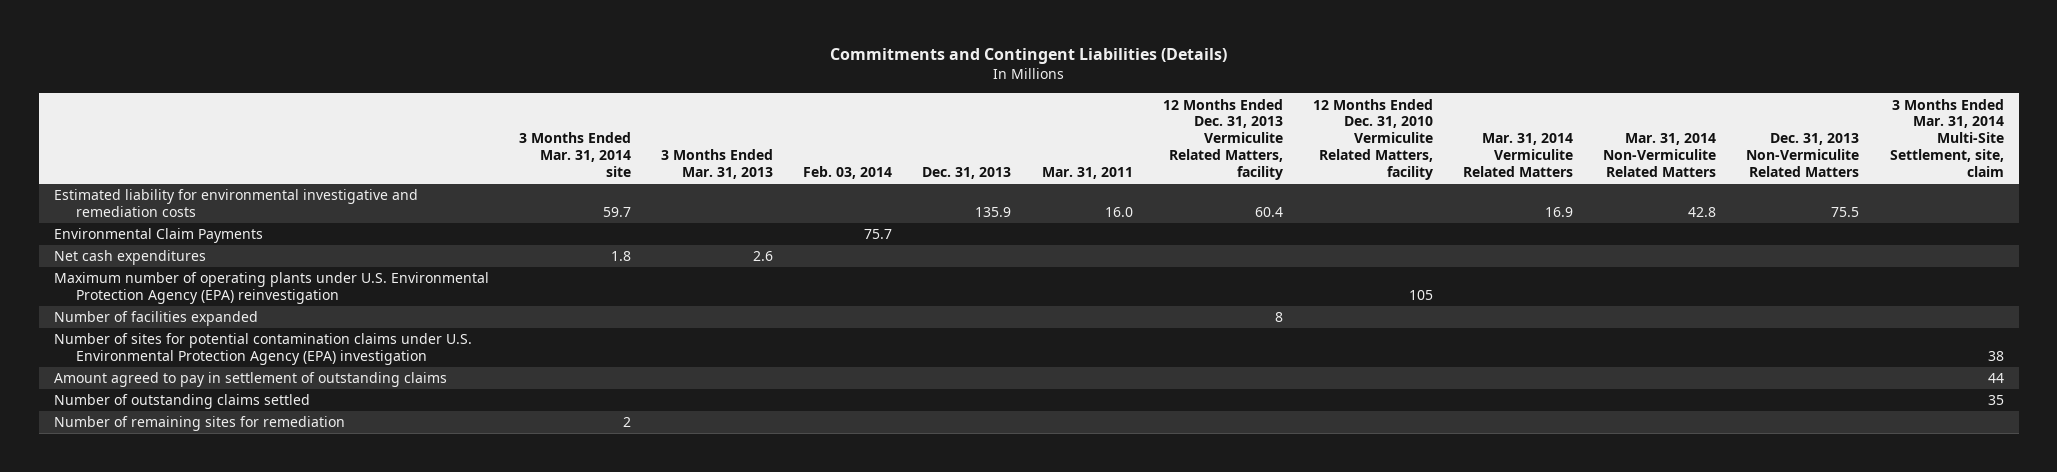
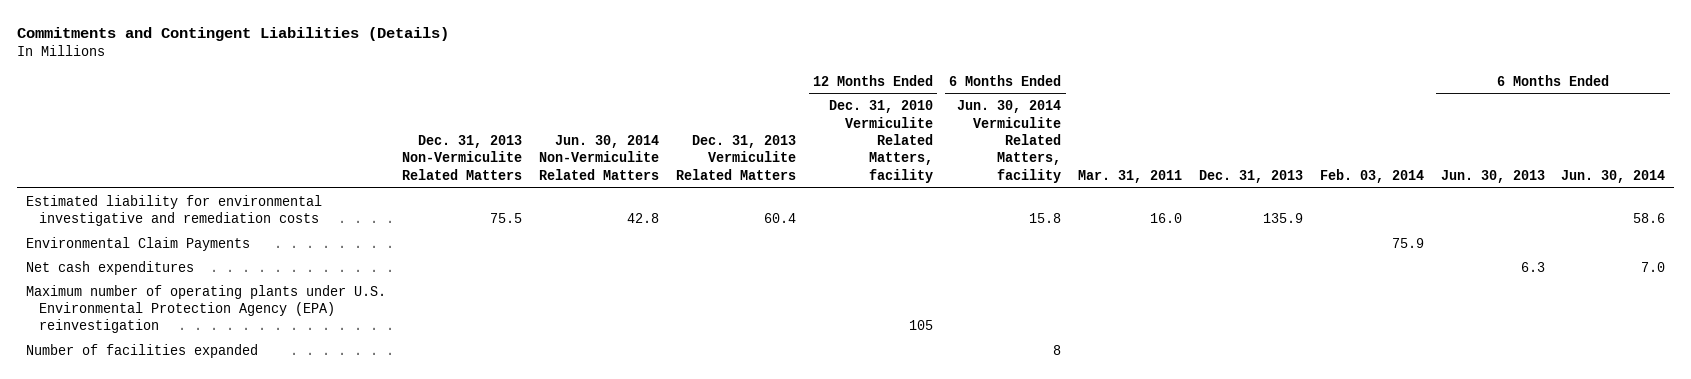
- | 3 Months Ended Mar. 31, 2014 site | 3 Months Ended Mar. 31, 2013 | Feb. 03, 2014 | Dec. 31, 2013 | Mar. 31, 2011 | 12 Months Ended Dec. 31, 2013 Vermiculite Related Matters, facility | 12 Months Ended Dec. 31, 2010 Vermiculite Related Matters, facility | Mar. 31, 2014 Vermiculite Related Matters | Mar. 31, 2014 Non-Vermiculite Related Matters | Dec. 31, 2013 Non-Vermiculite Related Matters | 3 Months Ended Mar. 31, 2014 Multi-Site Settlement, site, claim
+ | Dec. 31, 2013 Non-Vermiculite Related Matters | Jun. 30, 2014 Non-Vermiculite Related Matters | Dec. 31, 2013 Vermiculite Related Matters | 12 Months Ended Dec. 31, 2010 Vermiculite Related Matters, facility | 6 Months Ended Jun. 30, 2014 Vermiculite Related Matters, facility | Mar. 31, 2011 | Dec. 31, 2013 | Feb. 03, 2014 | 6 Months Ended Jun. 30, 2013 | 6 Months Ended Jun. 30, 2014
- Environmental Claim Payments | | | 75.7 | | | | | | | |
+ Environmental Claim Payments | | | | | | | | 75.9 | |
- Number of sites for potential contamination claims under U.S. Environmental Protection Agency (EPA) investigation | | | | | | | | | | | 38
- Amount agreed to pay in settlement of outstanding claims | | | | | | | | | | | 44
- Number of outstanding claims settled | | | | | | | | | | | 35
- Number of remaining sites for remediation | 2 | | | | | | | | | |

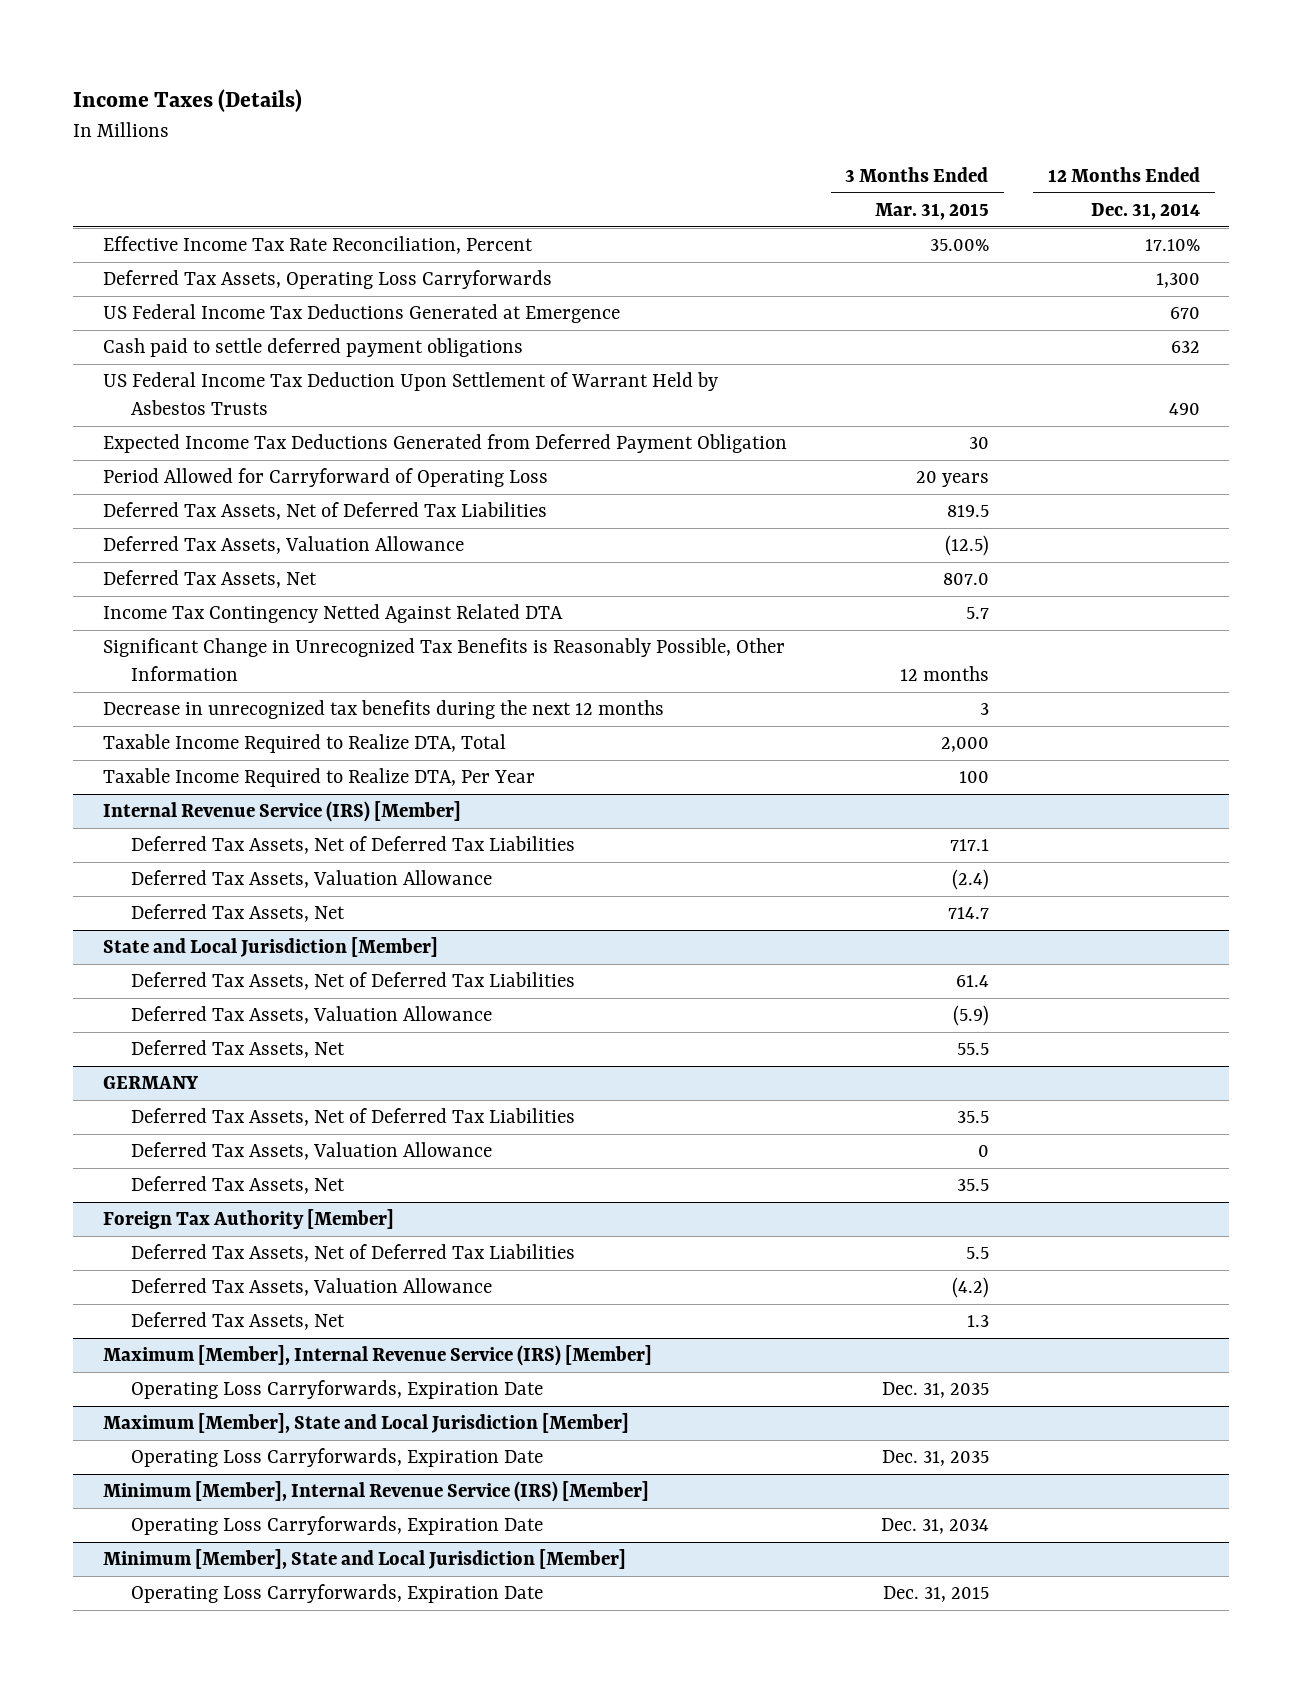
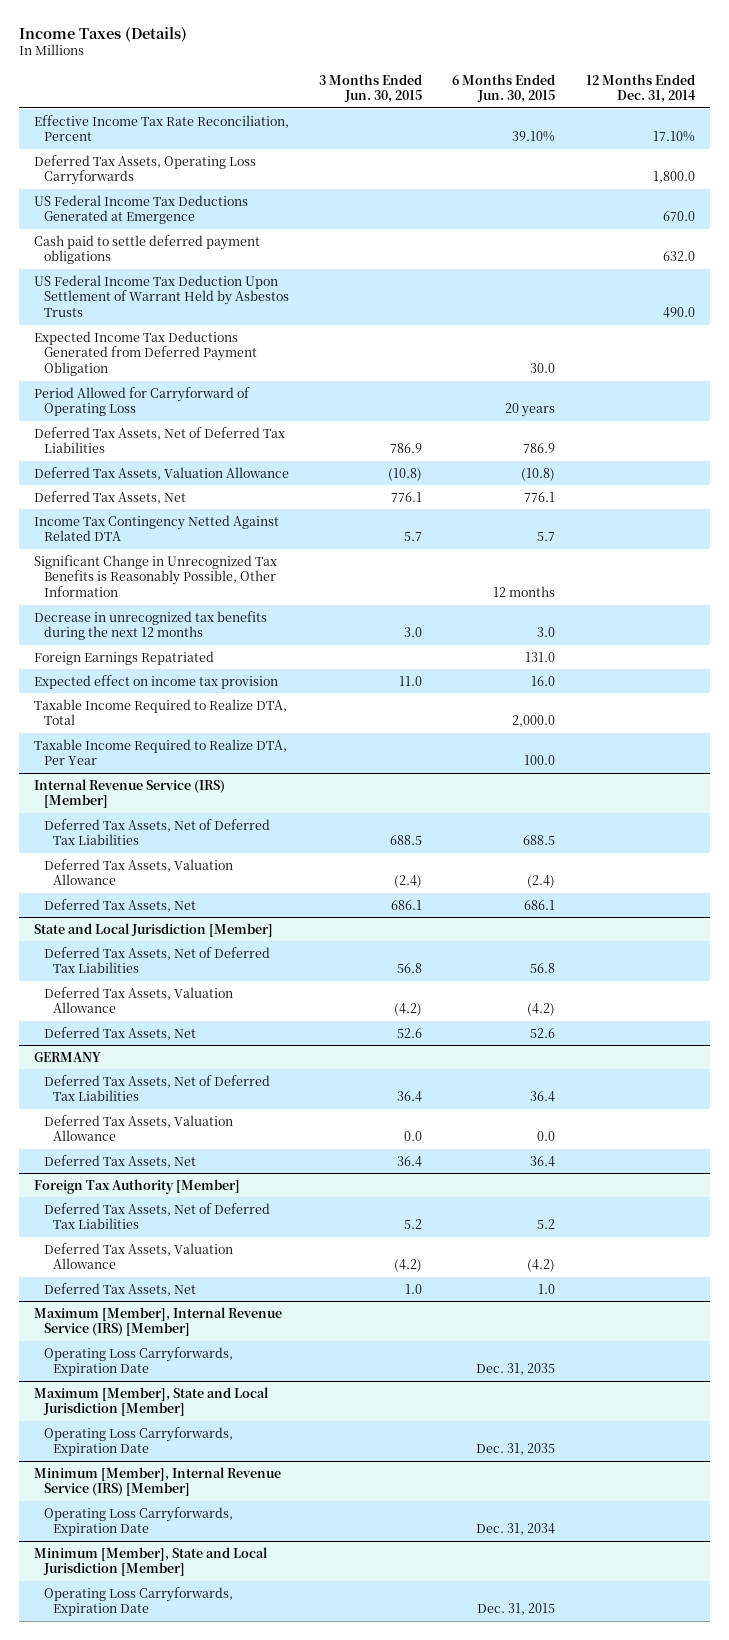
- | 3 Months Ended Mar. 31, 2015 | 12 Months Ended Dec. 31, 2014
+ | 3 Months Ended Jun. 30, 2015 | 6 Months Ended Jun. 30, 2015 | 12 Months Ended Dec. 31, 2014
- Deferred Tax Assets, Operating Loss Carryforwards | | 1,300
- US Federal Income Tax Deductions Generated at Emergence | | 670
- Cash paid to settle deferred payment obligations | | 632
- US Federal Income Tax Deduction Upon Settlement of Warrant Held by Asbestos Trusts | | 490
+ Deferred Tax Assets, Operating Loss Carryforwards | | | 1,800.0
+ US Federal Income Tax Deductions Generated at Emergence | | | 670.0
+ Cash paid to settle deferred payment obligations | | | 632.0
+ US Federal Income Tax Deduction Upon Settlement of Warrant Held by Asbestos Trusts | | | 490.0
+ Foreign Earnings Repatriated | | 131.0 |
+ Expected effect on income tax provision | 11.0 | 16.0 |

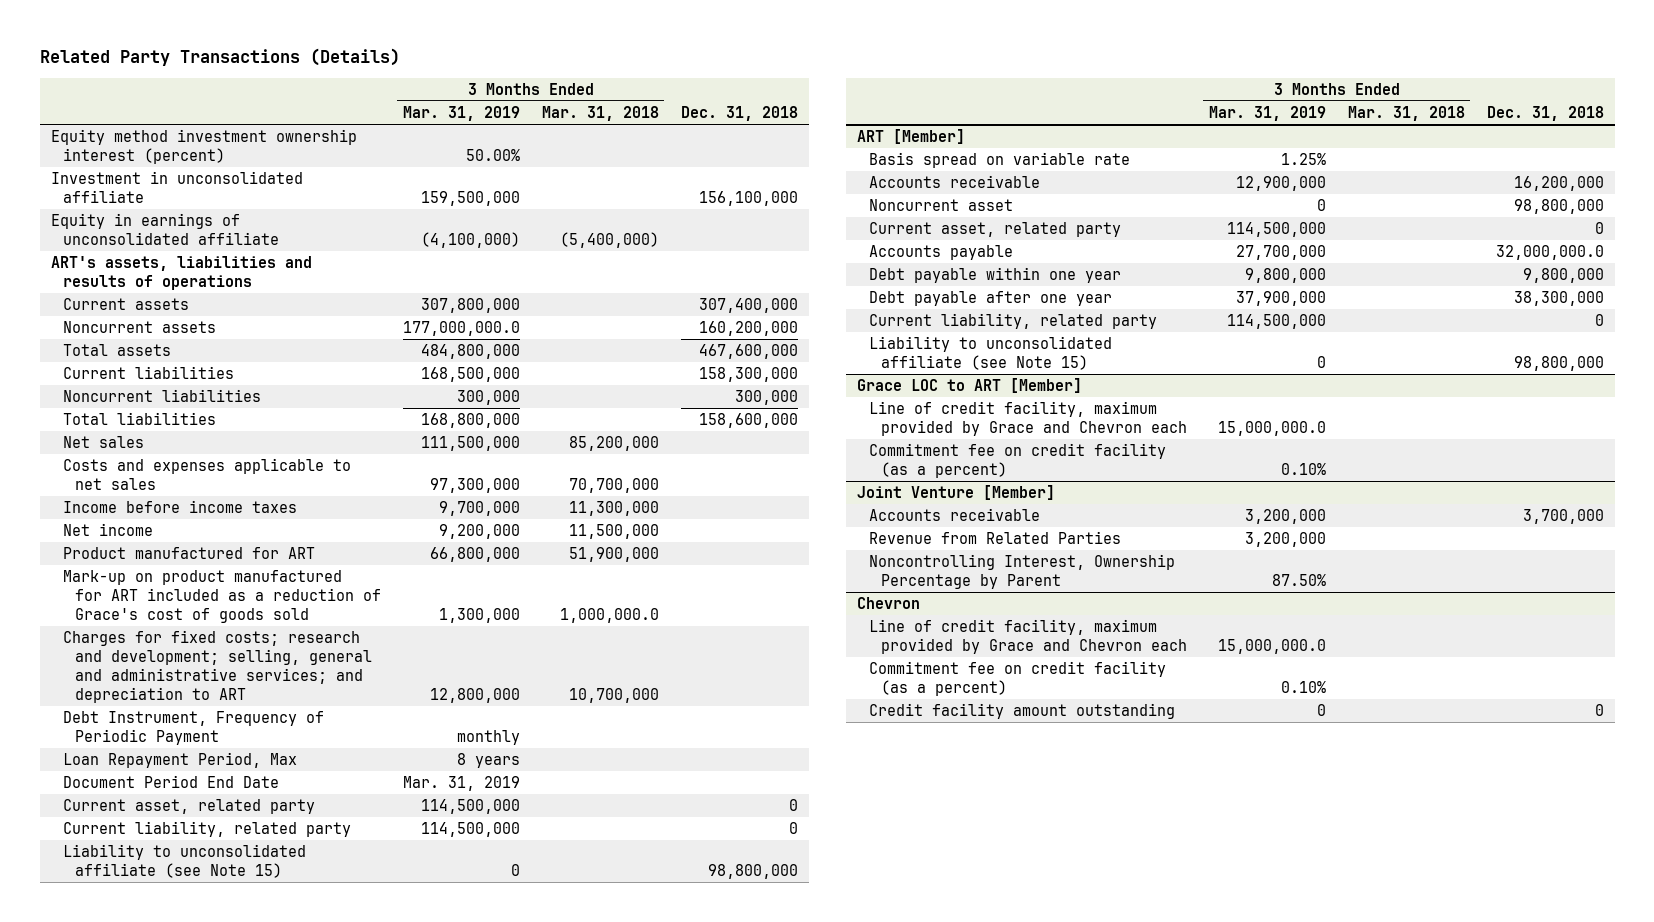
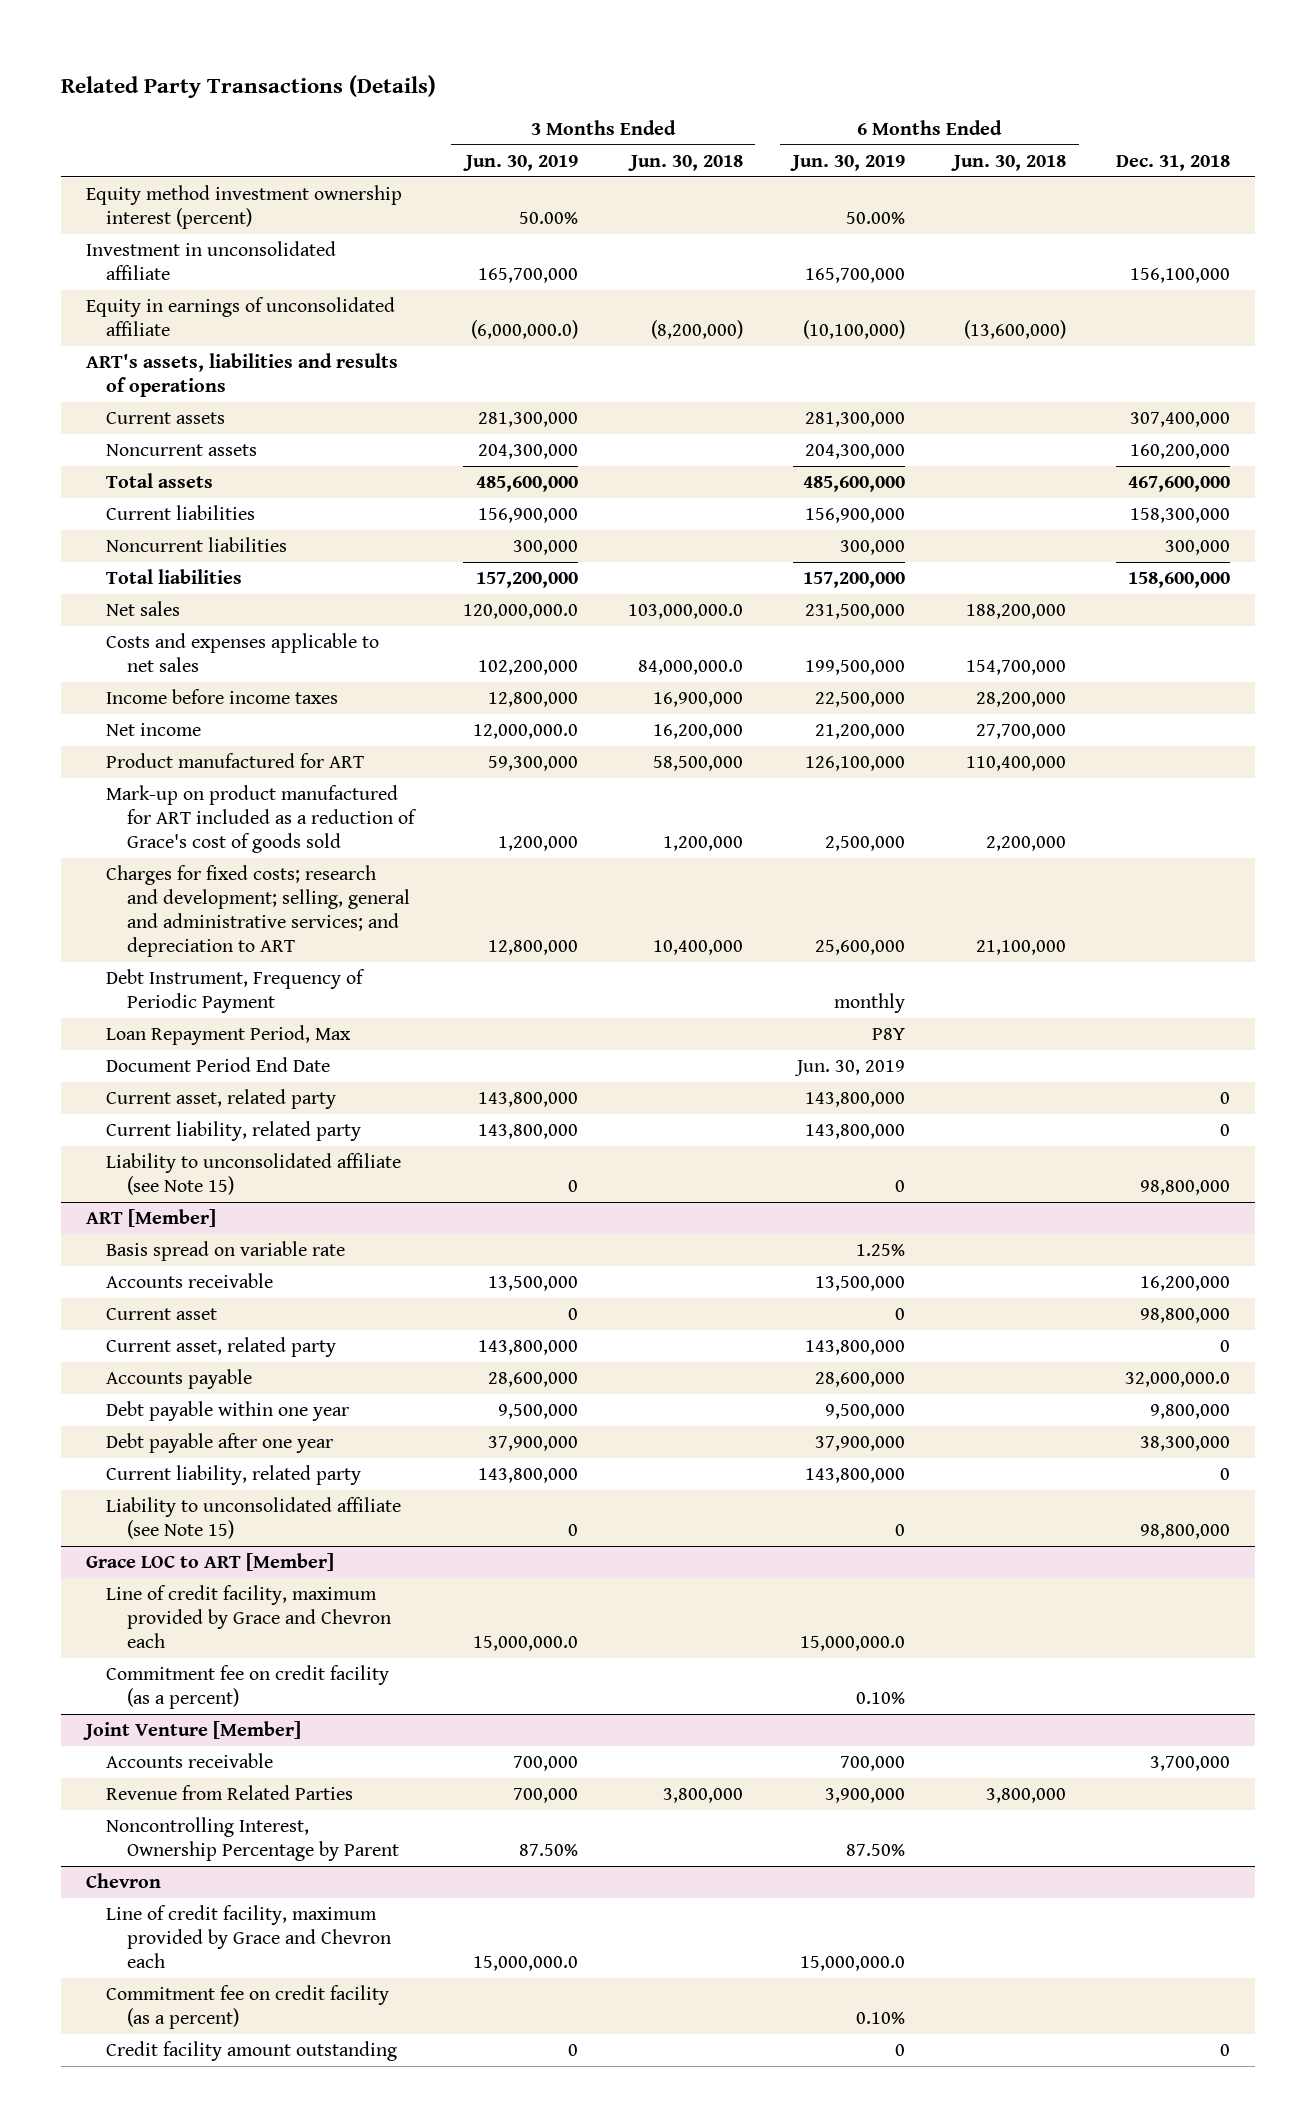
- | 3 Months Ended Mar. 31, 2019 | 3 Months Ended Mar. 31, 2018 | Dec. 31, 2018
+ | 3 Months Ended Jun. 30, 2019 | 3 Months Ended Jun. 30, 2018 | 6 Months Ended Jun. 30, 2019 | 6 Months Ended Jun. 30, 2018 | Dec. 31, 2018
@ ART [Member]
- Noncurrent asset | 0 | | 98,800,000
+ Current asset | 0 | | 0 | | 98,800,000

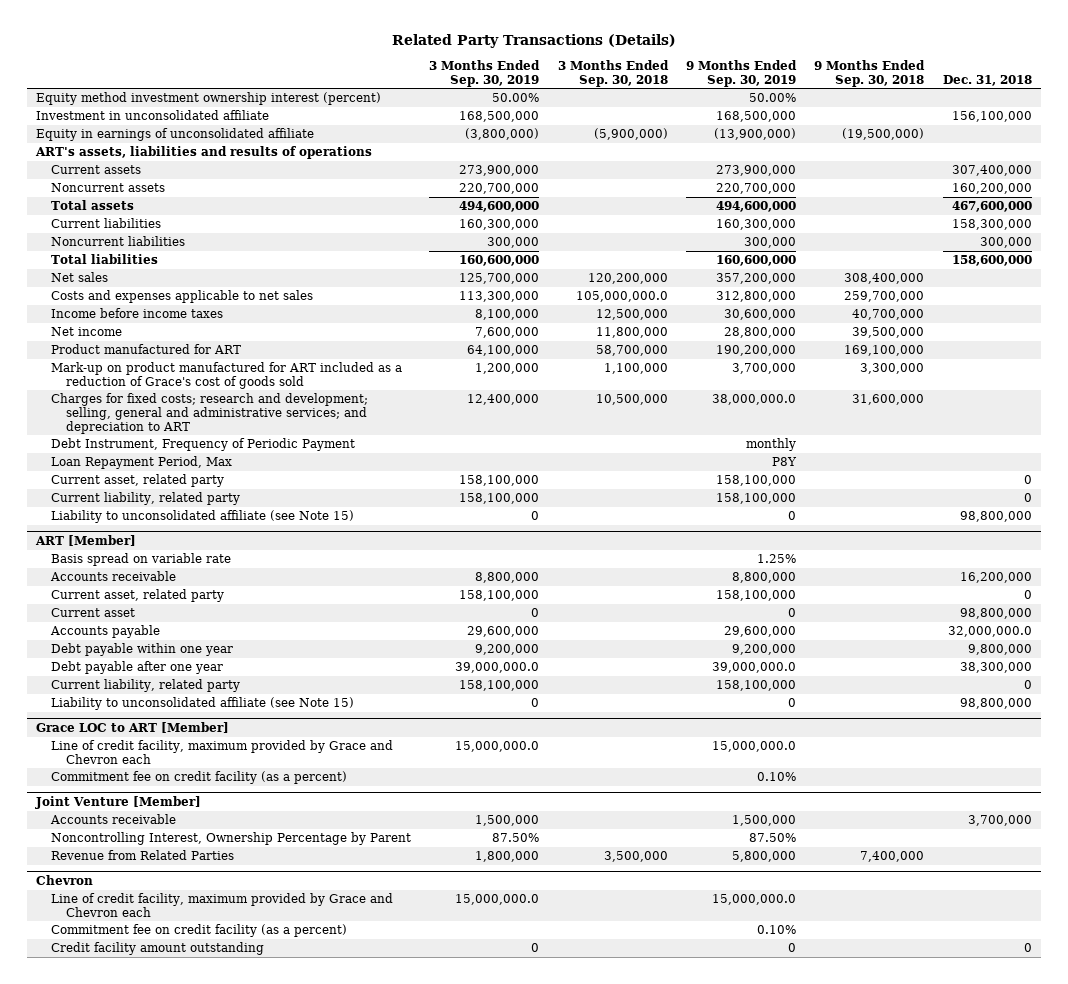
- | 3 Months Ended Jun. 30, 2019 | 3 Months Ended Jun. 30, 2018 | 6 Months Ended Jun. 30, 2019 | 6 Months Ended Jun. 30, 2018 | Dec. 31, 2018
+ | 3 Months Ended Sep. 30, 2019 | 3 Months Ended Sep. 30, 2018 | 9 Months Ended Sep. 30, 2019 | 9 Months Ended Sep. 30, 2018 | Dec. 31, 2018
- Document Period End Date | | | Jun. 30, 2019 | |
@ ART [Member]
moved down: Current asset | 0 | | 0 | | 98,800,000
@ Joint Venture [Member]
moved down: Revenue from Related Parties | 1,800,000 | 3,500,000 | 5,800,000 | 7,400,000 |

